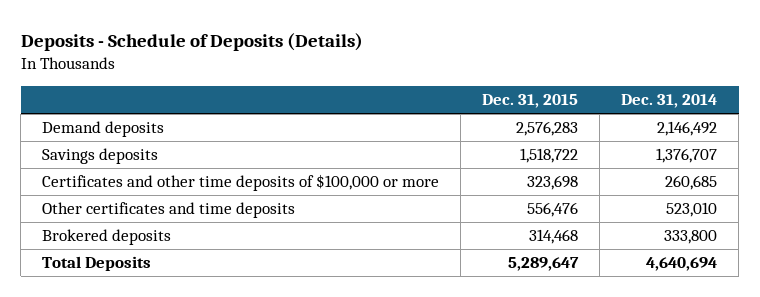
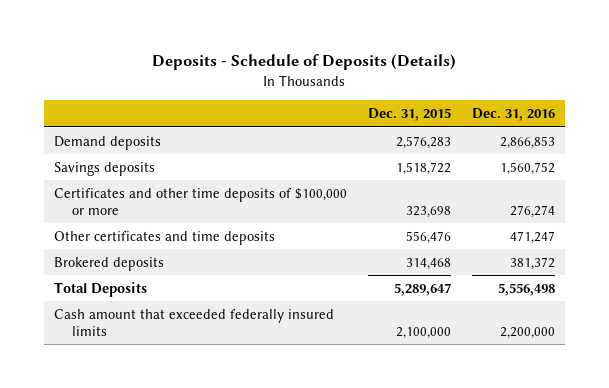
- | Dec. 31, 2015 | Dec. 31, 2014
+ | Dec. 31, 2015 | Dec. 31, 2016
+ Cash amount that exceeded federally insured limits | 2,100,000 | 2,200,000

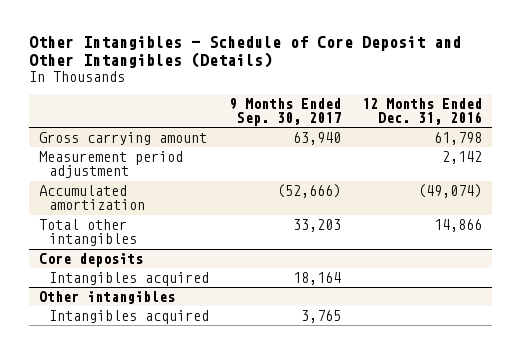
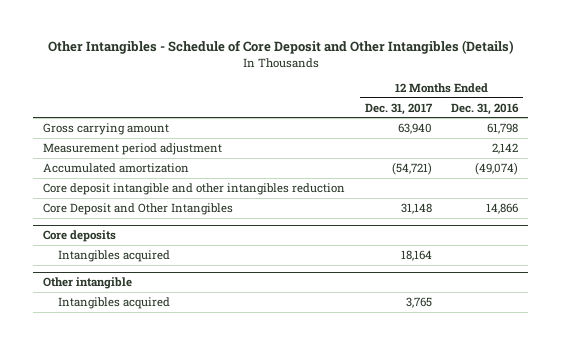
- | 9 Months Ended Sep. 30, 2017 | 12 Months Ended Dec. 31, 2016
+ | 12 Months Ended Dec. 31, 2017 | 12 Months Ended Dec. 31, 2016
- Total other intangibles | 33,203 | 14,866
+ Core deposit intangible and other intangibles reduction
+ Core Deposit and Other Intangibles | 31,148 | 14,866
- Other intangibles
+ Other intangible

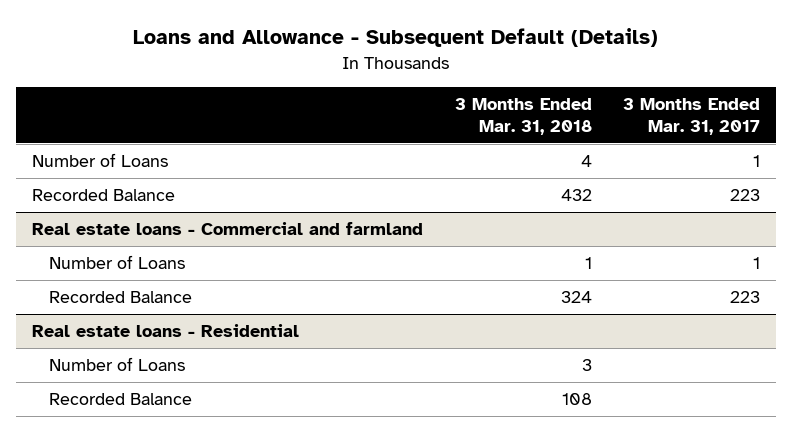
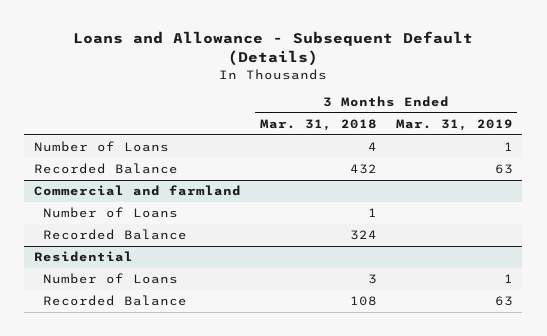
- | 3 Months Ended Mar. 31, 2018 | 3 Months Ended Mar. 31, 2017
+ | 3 Months Ended Mar. 31, 2018 | 3 Months Ended Mar. 31, 2019
- Real estate loans - Commercial and farmland
+ Commercial and farmland
- Real estate loans - Residential
+ Residential

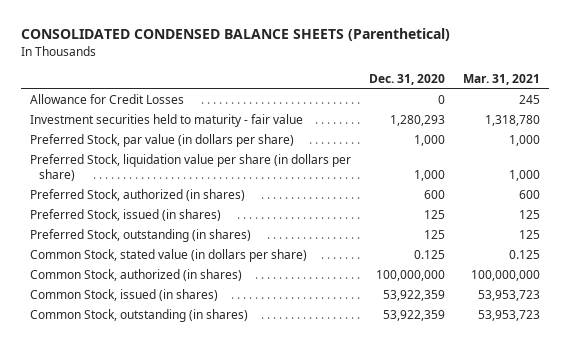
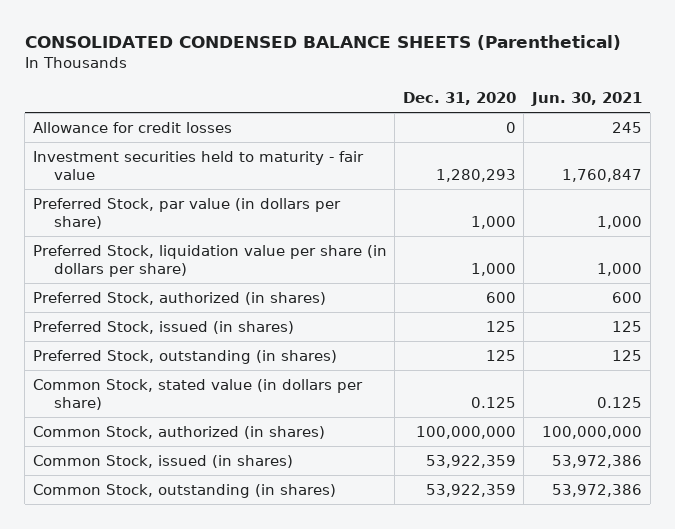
- | Dec. 31, 2020 | Mar. 31, 2021
+ | Dec. 31, 2020 | Jun. 30, 2021
- Allowance for Credit Losses | 0 | 245
+ Allowance for credit losses | 0 | 245

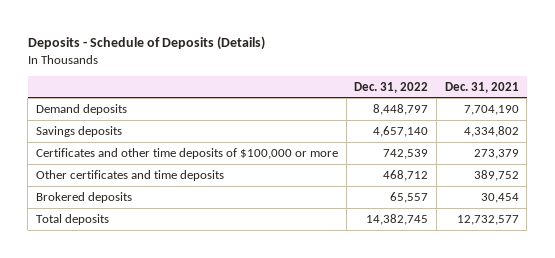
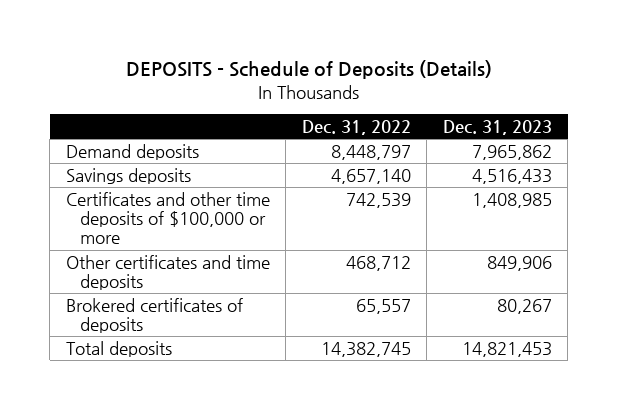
- Deposits - Schedule of Deposits (Details)
+ DEPOSITS - Schedule of Deposits (Details)
- | Dec. 31, 2022 | Dec. 31, 2021
+ | Dec. 31, 2022 | Dec. 31, 2023
- Brokered deposits | 65,557 | 30,454
+ Brokered certificates of deposits | 65,557 | 80,267

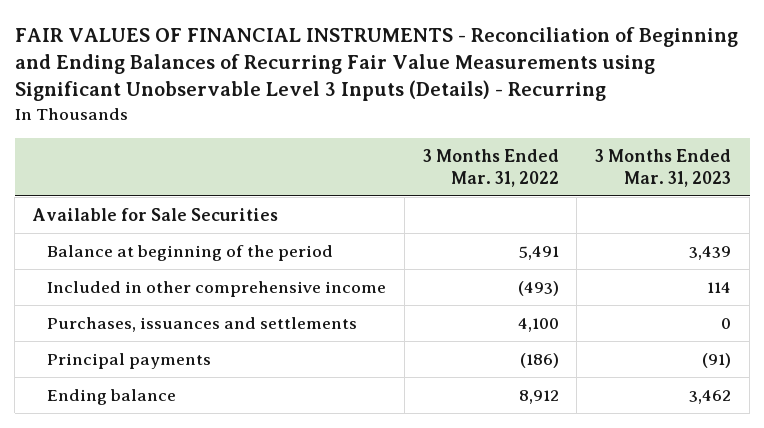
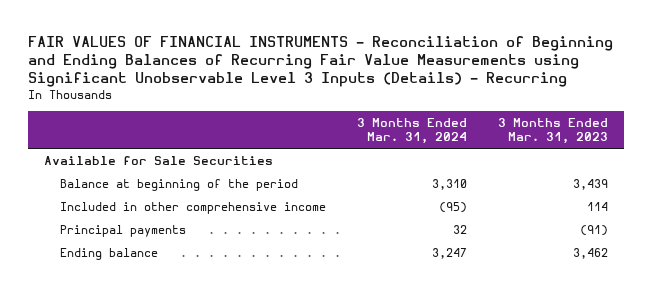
- | 3 Months Ended Mar. 31, 2022 | 3 Months Ended Mar. 31, 2023
+ | 3 Months Ended Mar. 31, 2024 | 3 Months Ended Mar. 31, 2023
- Purchases, issuances and settlements | 4,100 | 0

